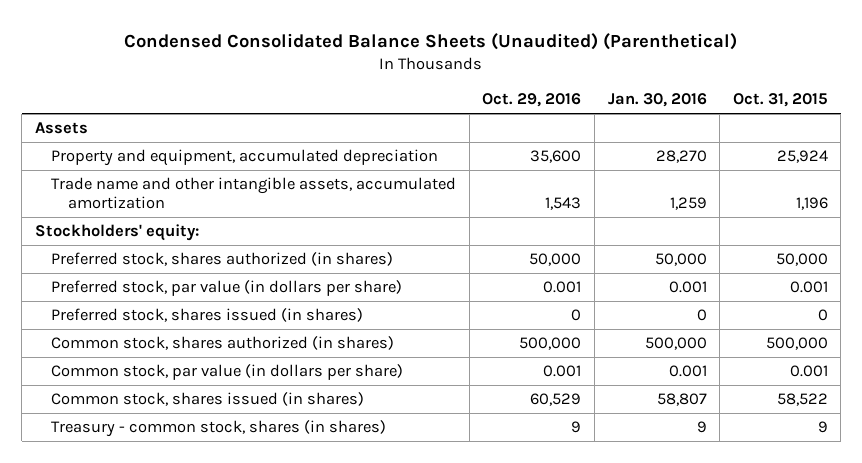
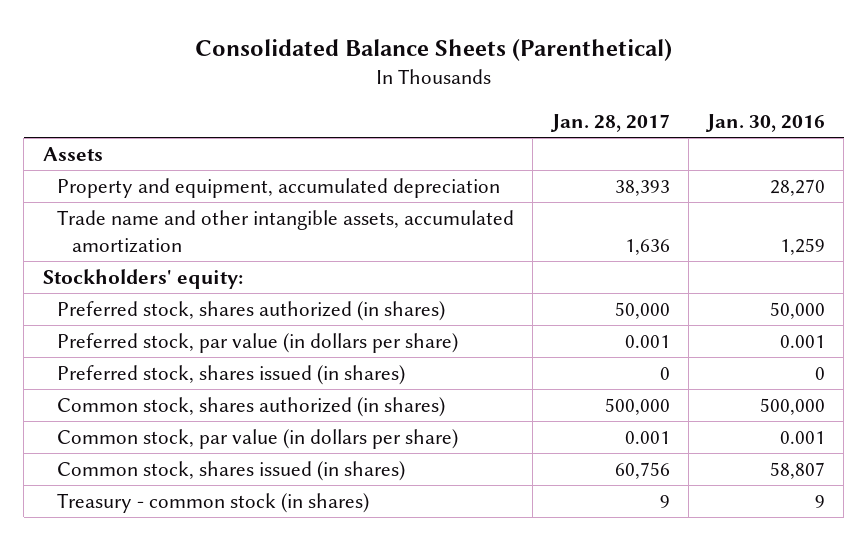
- Condensed Consolidated Balance Sheets (Unaudited) (Parenthetical)
+ Consolidated Balance Sheets (Parenthetical)
- | Oct. 29, 2016 | Jan. 30, 2016 | Oct. 31, 2015
+ | Jan. 28, 2017 | Jan. 30, 2016
- Treasury - common stock, shares (in shares) | 9 | 9 | 9
+ Treasury - common stock (in shares) | 9 | 9

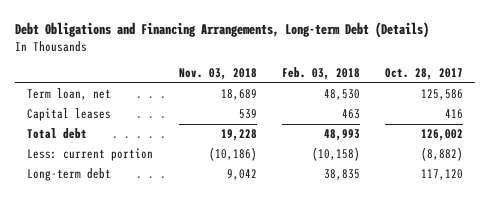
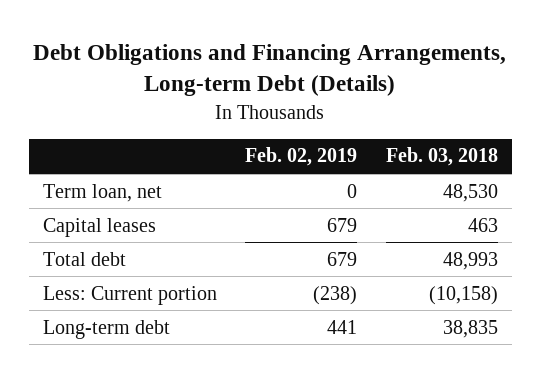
- | Nov. 03, 2018 | Feb. 03, 2018 | Oct. 28, 2017
+ | Feb. 02, 2019 | Feb. 03, 2018
- Less: current portion | (10,186) | (10,158) | (8,882)
+ Less: Current portion | (238) | (10,158)

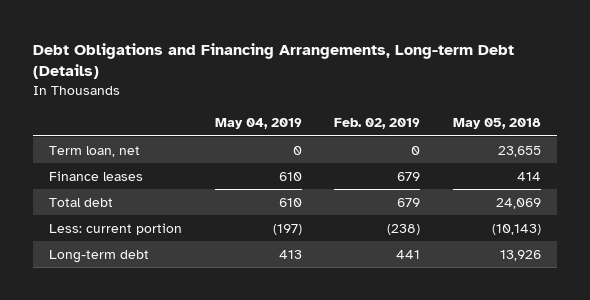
- | Feb. 02, 2019 | Feb. 03, 2018
+ | May 04, 2019 | Feb. 02, 2019 | May 05, 2018
- Capital leases | 679 | 463
+ Finance leases | 610 | 679 | 414
- Less: Current portion | (238) | (10,158)
+ Less: current portion | (197) | (238) | (10,143)

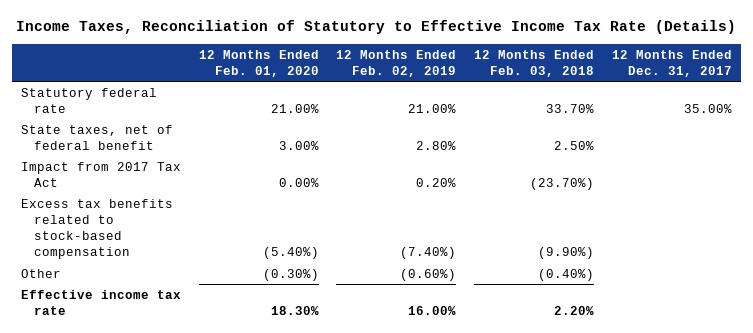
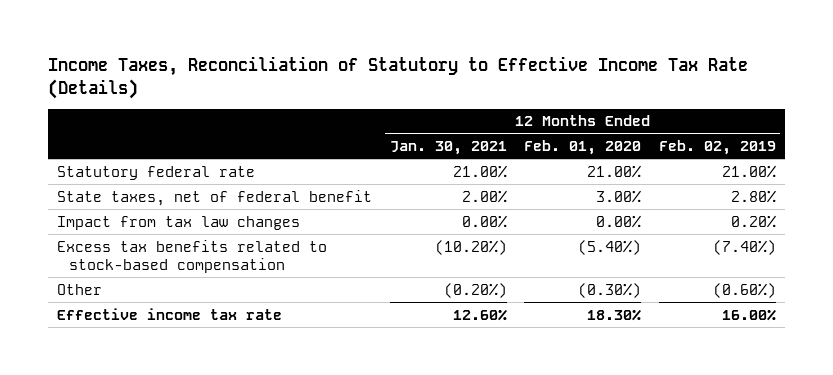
- | 12 Months Ended Feb. 01, 2020 | 12 Months Ended Feb. 02, 2019 | 12 Months Ended Feb. 03, 2018 | 12 Months Ended Dec. 31, 2017
+ | 12 Months Ended Jan. 30, 2021 | 12 Months Ended Feb. 01, 2020 | 12 Months Ended Feb. 02, 2019
- Impact from 2017 Tax Act | 0.00% | 0.20% | (23.70%) |
+ Impact from tax law changes | 0.00% | 0.00% | 0.20%

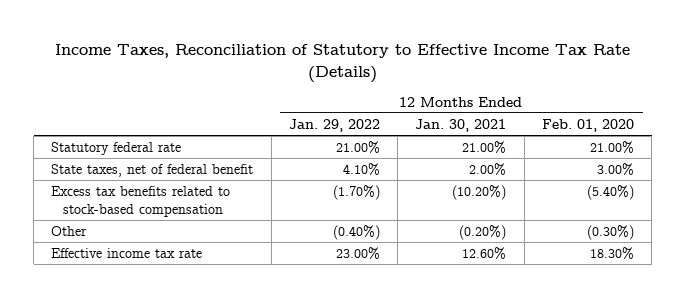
- | 12 Months Ended Jan. 30, 2021 | 12 Months Ended Feb. 01, 2020 | 12 Months Ended Feb. 02, 2019
+ | 12 Months Ended Jan. 29, 2022 | 12 Months Ended Jan. 30, 2021 | 12 Months Ended Feb. 01, 2020
- Impact from tax law changes | 0.00% | 0.00% | 0.20%

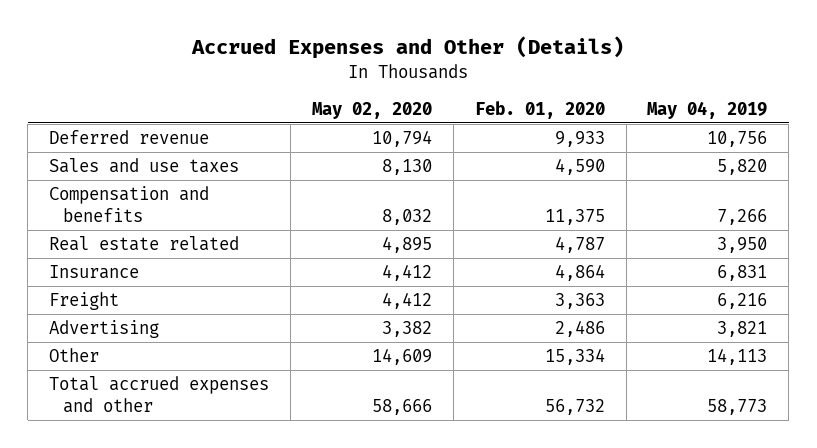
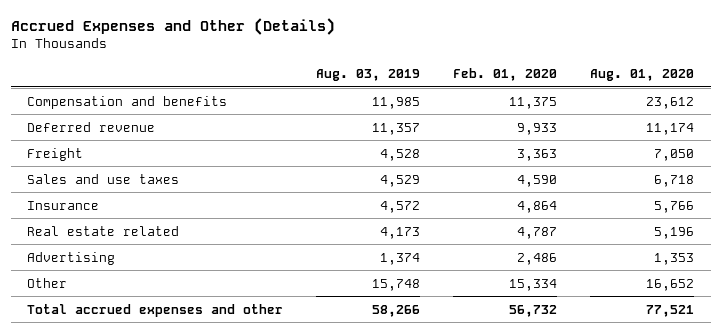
- | May 02, 2020 | Feb. 01, 2020 | May 04, 2019
+ | Aug. 03, 2019 | Feb. 01, 2020 | Aug. 01, 2020
moved up: Compensation and benefits | 11,985 | 11,375 | 23,612
moved up: Freight | 4,528 | 3,363 | 7,050
moved down: Real estate related | 4,173 | 4,787 | 5,196

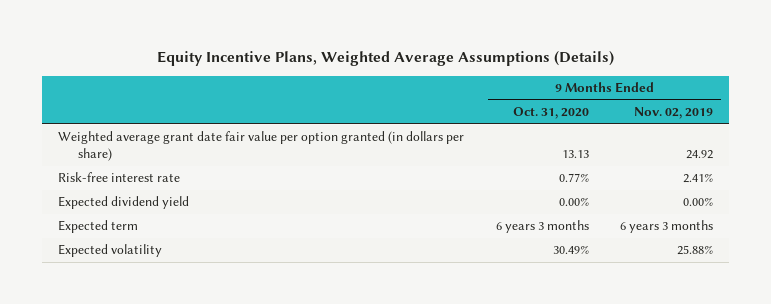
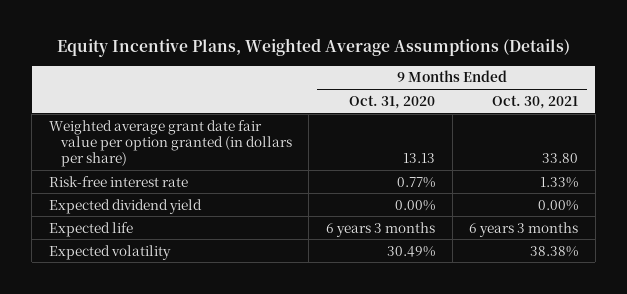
- | 9 Months Ended Oct. 31, 2020 | 9 Months Ended Nov. 02, 2019
+ | 9 Months Ended Oct. 31, 2020 | 9 Months Ended Oct. 30, 2021
- Expected term | 6 years 3 months | 6 years 3 months
+ Expected life | 6 years 3 months | 6 years 3 months

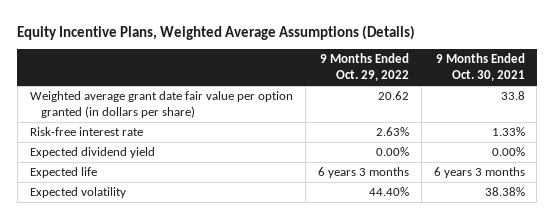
- | 9 Months Ended Oct. 31, 2020 | 9 Months Ended Oct. 30, 2021
+ | 9 Months Ended Oct. 29, 2022 | 9 Months Ended Oct. 30, 2021
- Weighted average grant date fair value per option granted (in dollars per share) | 13.13 | 33.80
+ Weighted average grant date fair value per option granted (in dollars per share) | 20.62 | 33.8

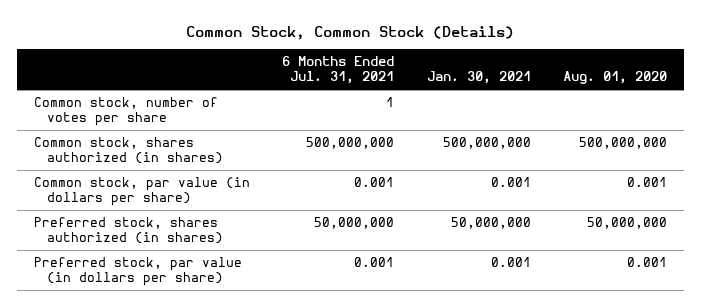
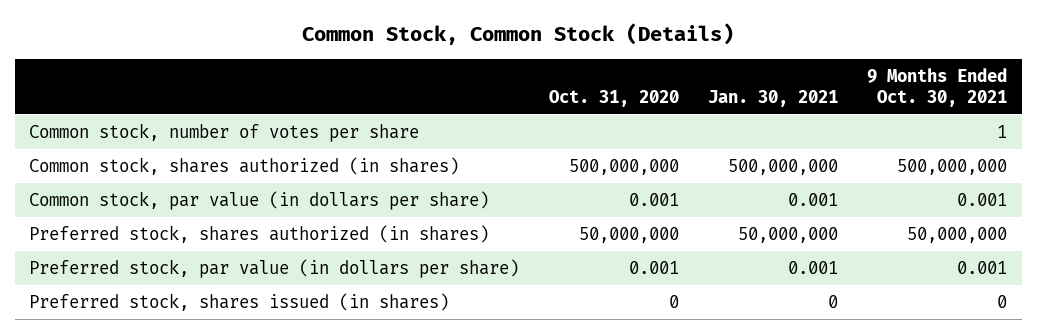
- | 6 Months Ended Jul. 31, 2021 | Jan. 30, 2021 | Aug. 01, 2020
+ | Oct. 31, 2020 | Jan. 30, 2021 | 9 Months Ended Oct. 30, 2021
+ Preferred stock, shares issued (in shares) | 0 | 0 | 0

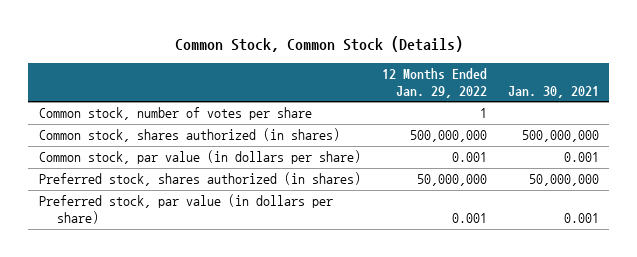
- | Oct. 31, 2020 | Jan. 30, 2021 | 9 Months Ended Oct. 30, 2021
+ | 12 Months Ended Jan. 29, 2022 | Jan. 30, 2021
- Preferred stock, shares issued (in shares) | 0 | 0 | 0

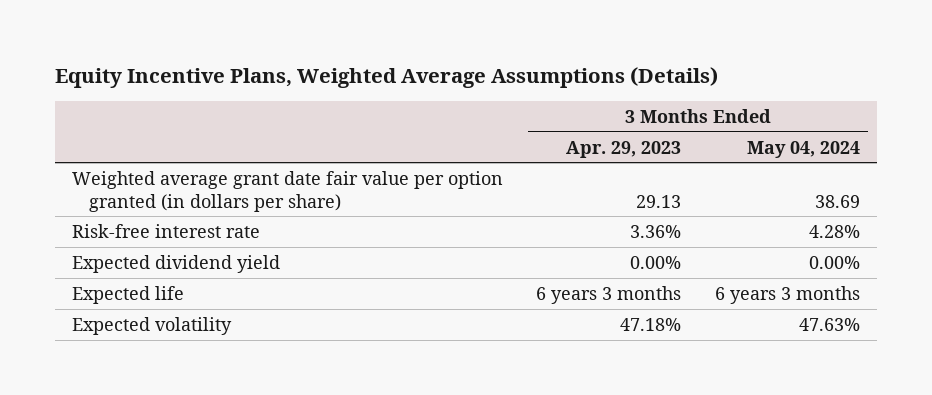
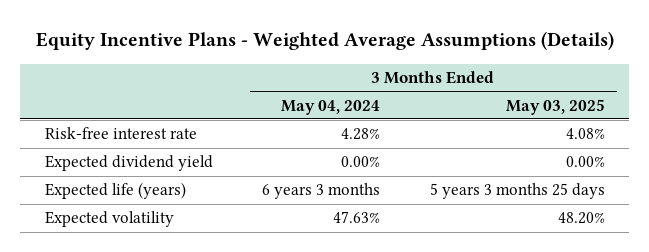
- Equity Incentive Plans, Weighted Average Assumptions (Details)
+ Equity Incentive Plans - Weighted Average Assumptions (Details)
- | 3 Months Ended Apr. 29, 2023 | 3 Months Ended May 04, 2024
+ | 3 Months Ended May 04, 2024 | 3 Months Ended May 03, 2025
- Weighted average grant date fair value per option granted (in dollars per share) | 29.13 | 38.69
- Expected life | 6 years 3 months | 6 years 3 months
+ Expected life (years) | 6 years 3 months | 5 years 3 months 25 days

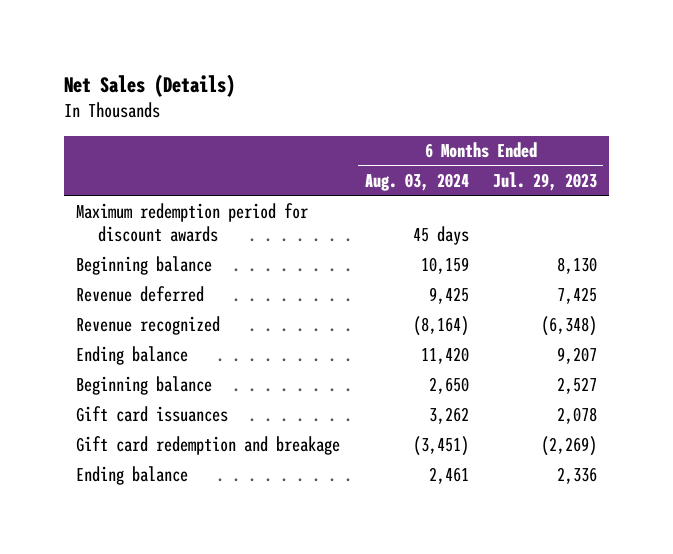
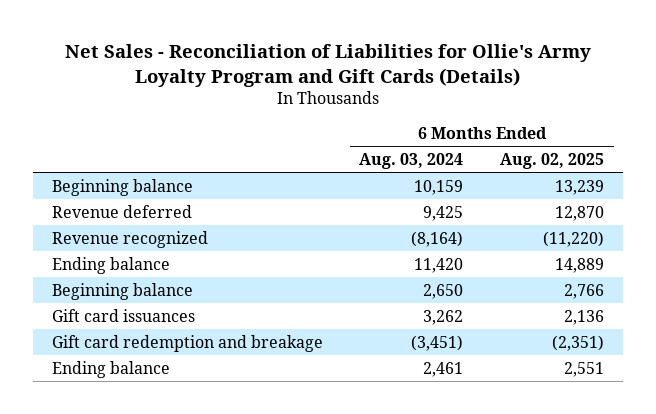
- Net Sales (Details)
+ Net Sales - Reconciliation of Liabilities for Ollie's Army Loyalty Program and Gift Cards (Details)
- | 6 Months Ended Aug. 03, 2024 | 6 Months Ended Jul. 29, 2023
+ | 6 Months Ended Aug. 03, 2024 | 6 Months Ended Aug. 02, 2025
- Maximum redemption period for discount awards | 45 days |

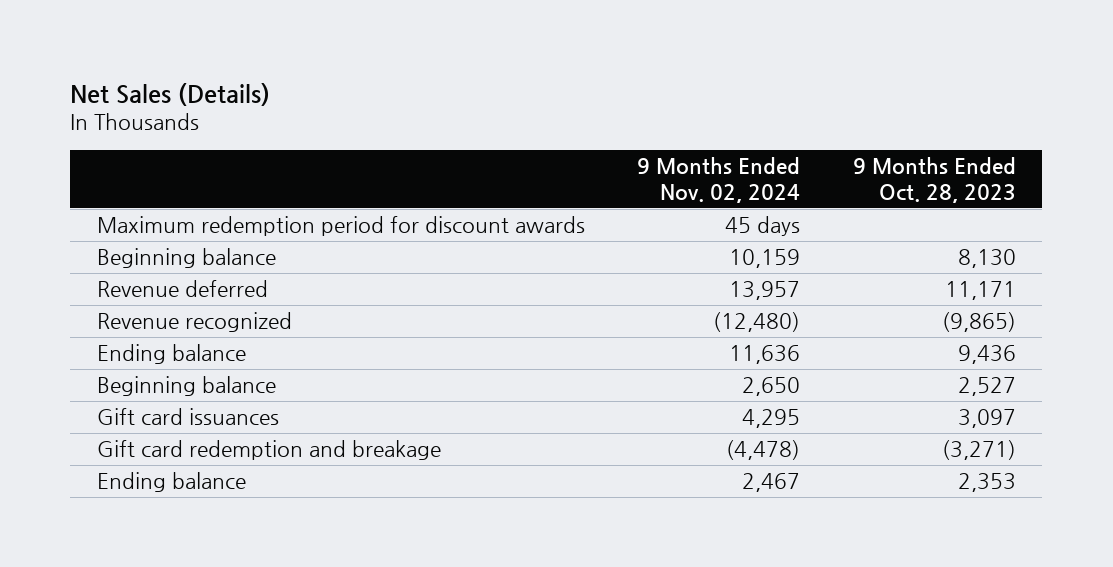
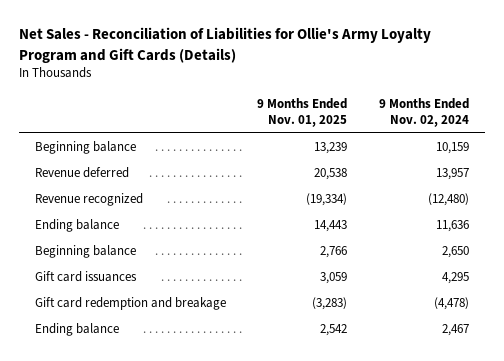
- Net Sales (Details)
+ Net Sales - Reconciliation of Liabilities for Ollie's Army Loyalty Program and Gift Cards (Details)
- | 9 Months Ended Nov. 02, 2024 | 9 Months Ended Oct. 28, 2023
+ | 9 Months Ended Nov. 01, 2025 | 9 Months Ended Nov. 02, 2024
- Maximum redemption period for discount awards | 45 days |

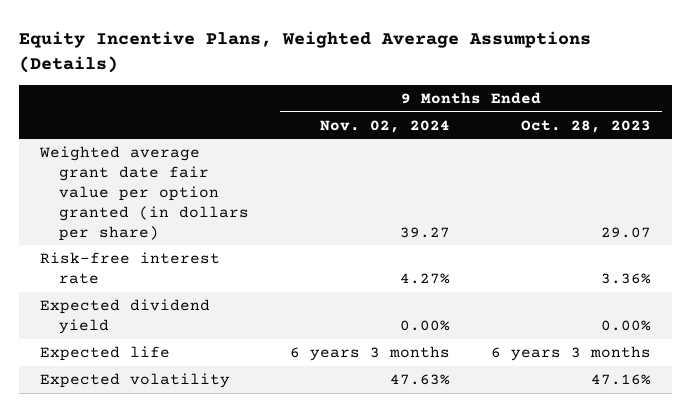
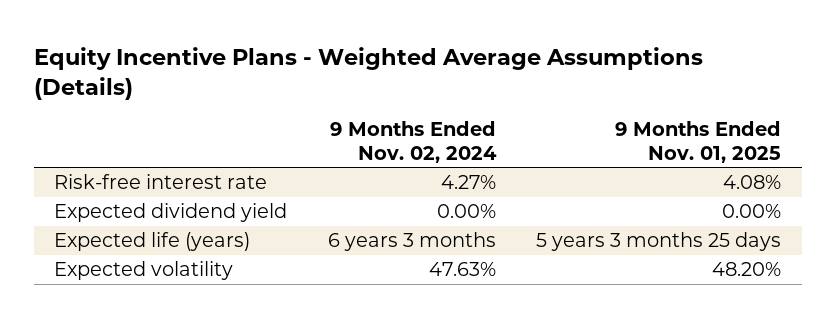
- Equity Incentive Plans, Weighted Average Assumptions (Details)
+ Equity Incentive Plans - Weighted Average Assumptions (Details)
- | 9 Months Ended Nov. 02, 2024 | 9 Months Ended Oct. 28, 2023
+ | 9 Months Ended Nov. 02, 2024 | 9 Months Ended Nov. 01, 2025
- Weighted average grant date fair value per option granted (in dollars per share) | 39.27 | 29.07
- Expected life | 6 years 3 months | 6 years 3 months
+ Expected life (years) | 6 years 3 months | 5 years 3 months 25 days

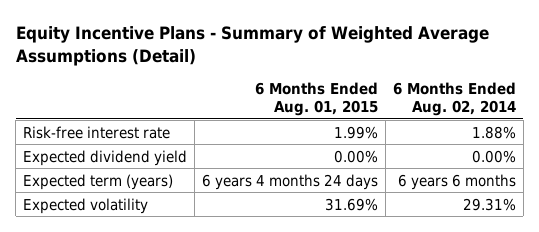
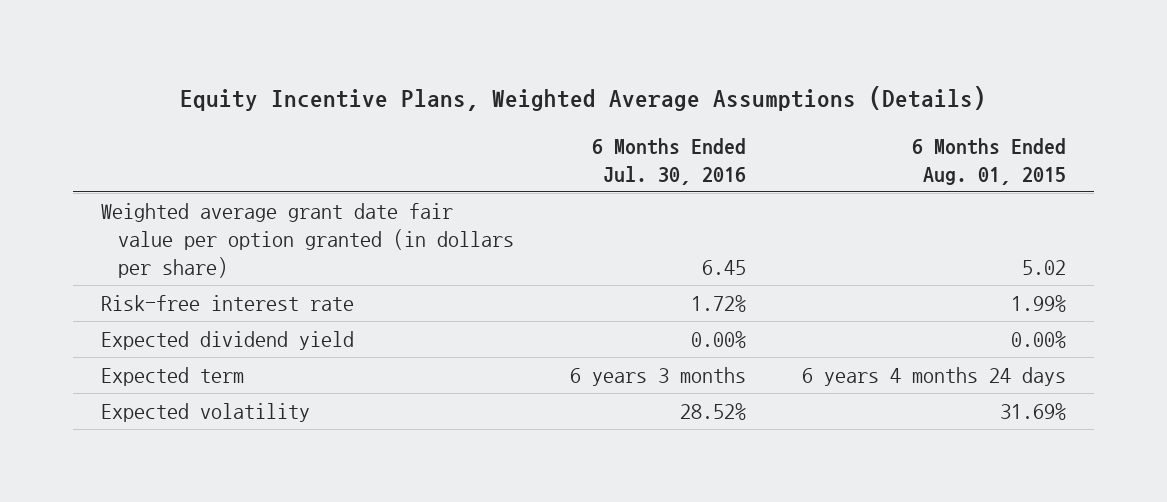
- Equity Incentive Plans - Summary of Weighted Average Assumptions (Detail)
+ Equity Incentive Plans, Weighted Average Assumptions (Details)
- | 6 Months Ended Aug. 01, 2015 | 6 Months Ended Aug. 02, 2014
+ | 6 Months Ended Jul. 30, 2016 | 6 Months Ended Aug. 01, 2015
+ Weighted average grant date fair value per option granted (in dollars per share) | 6.45 | 5.02
- Expected term (years) | 6 years 4 months 24 days | 6 years 6 months
+ Expected term | 6 years 3 months | 6 years 4 months 24 days

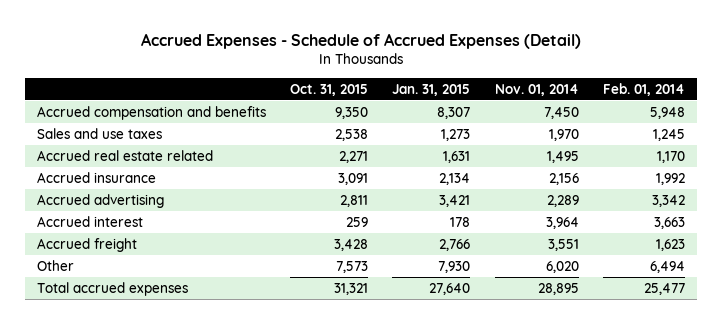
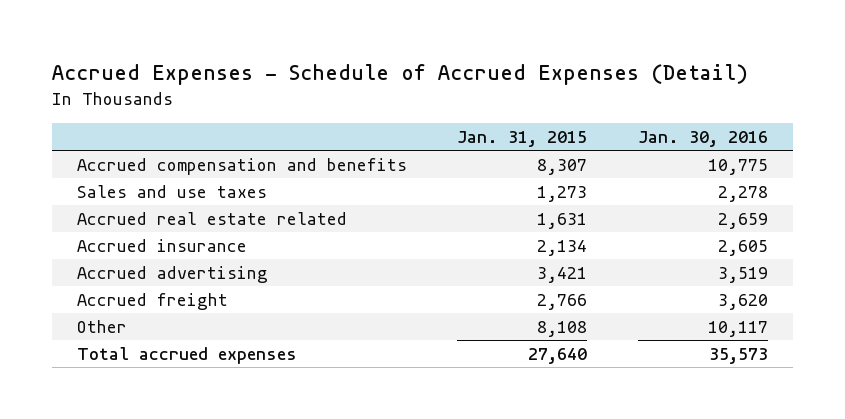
- | Oct. 31, 2015 | Jan. 31, 2015 | Nov. 01, 2014 | Feb. 01, 2014
+ | Jan. 31, 2015 | Jan. 30, 2016
- Accrued interest | 259 | 178 | 3,964 | 3,663
- Other | 7,573 | 7,930 | 6,020 | 6,494
+ Other | 8,108 | 10,117

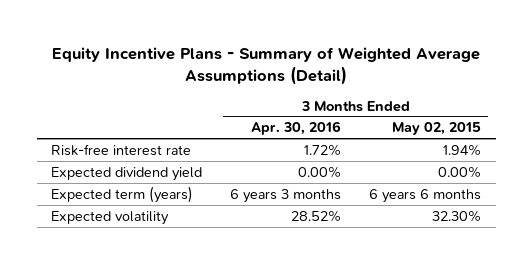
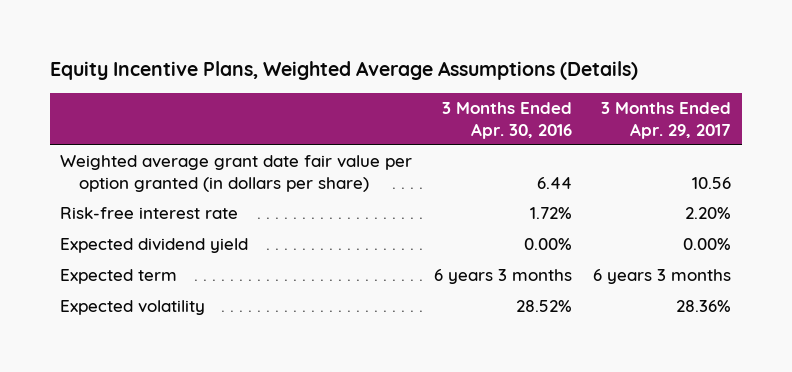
- Equity Incentive Plans - Summary of Weighted Average Assumptions (Detail)
+ Equity Incentive Plans, Weighted Average Assumptions (Details)
- | 3 Months Ended Apr. 30, 2016 | 3 Months Ended May 02, 2015
+ | 3 Months Ended Apr. 30, 2016 | 3 Months Ended Apr. 29, 2017
+ Weighted average grant date fair value per option granted (in dollars per share) | 6.44 | 10.56
- Expected term (years) | 6 years 3 months | 6 years 6 months
+ Expected term | 6 years 3 months | 6 years 3 months

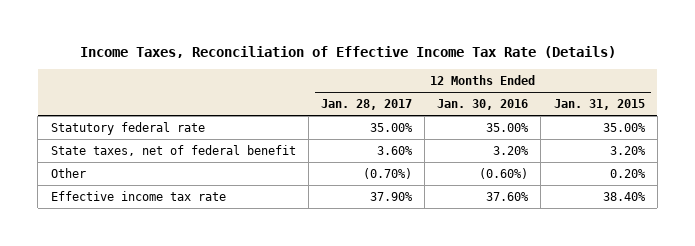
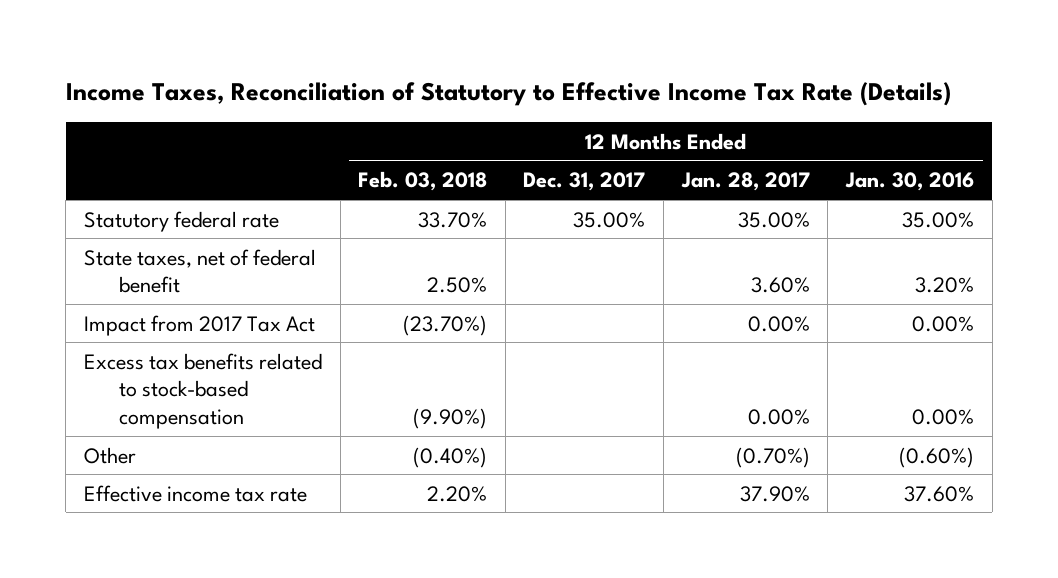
- Income Taxes, Reconciliation of Effective Income Tax Rate (Details)
+ Income Taxes, Reconciliation of Statutory to Effective Income Tax Rate (Details)
- | 12 Months Ended Jan. 28, 2017 | 12 Months Ended Jan. 30, 2016 | 12 Months Ended Jan. 31, 2015
+ | 12 Months Ended Feb. 03, 2018 | 12 Months Ended Dec. 31, 2017 | 12 Months Ended Jan. 28, 2017 | 12 Months Ended Jan. 30, 2016
+ Impact from 2017 Tax Act | (23.70%) | | 0.00% | 0.00%
+ Excess tax benefits related to stock-based compensation | (9.90%) | | 0.00% | 0.00%

